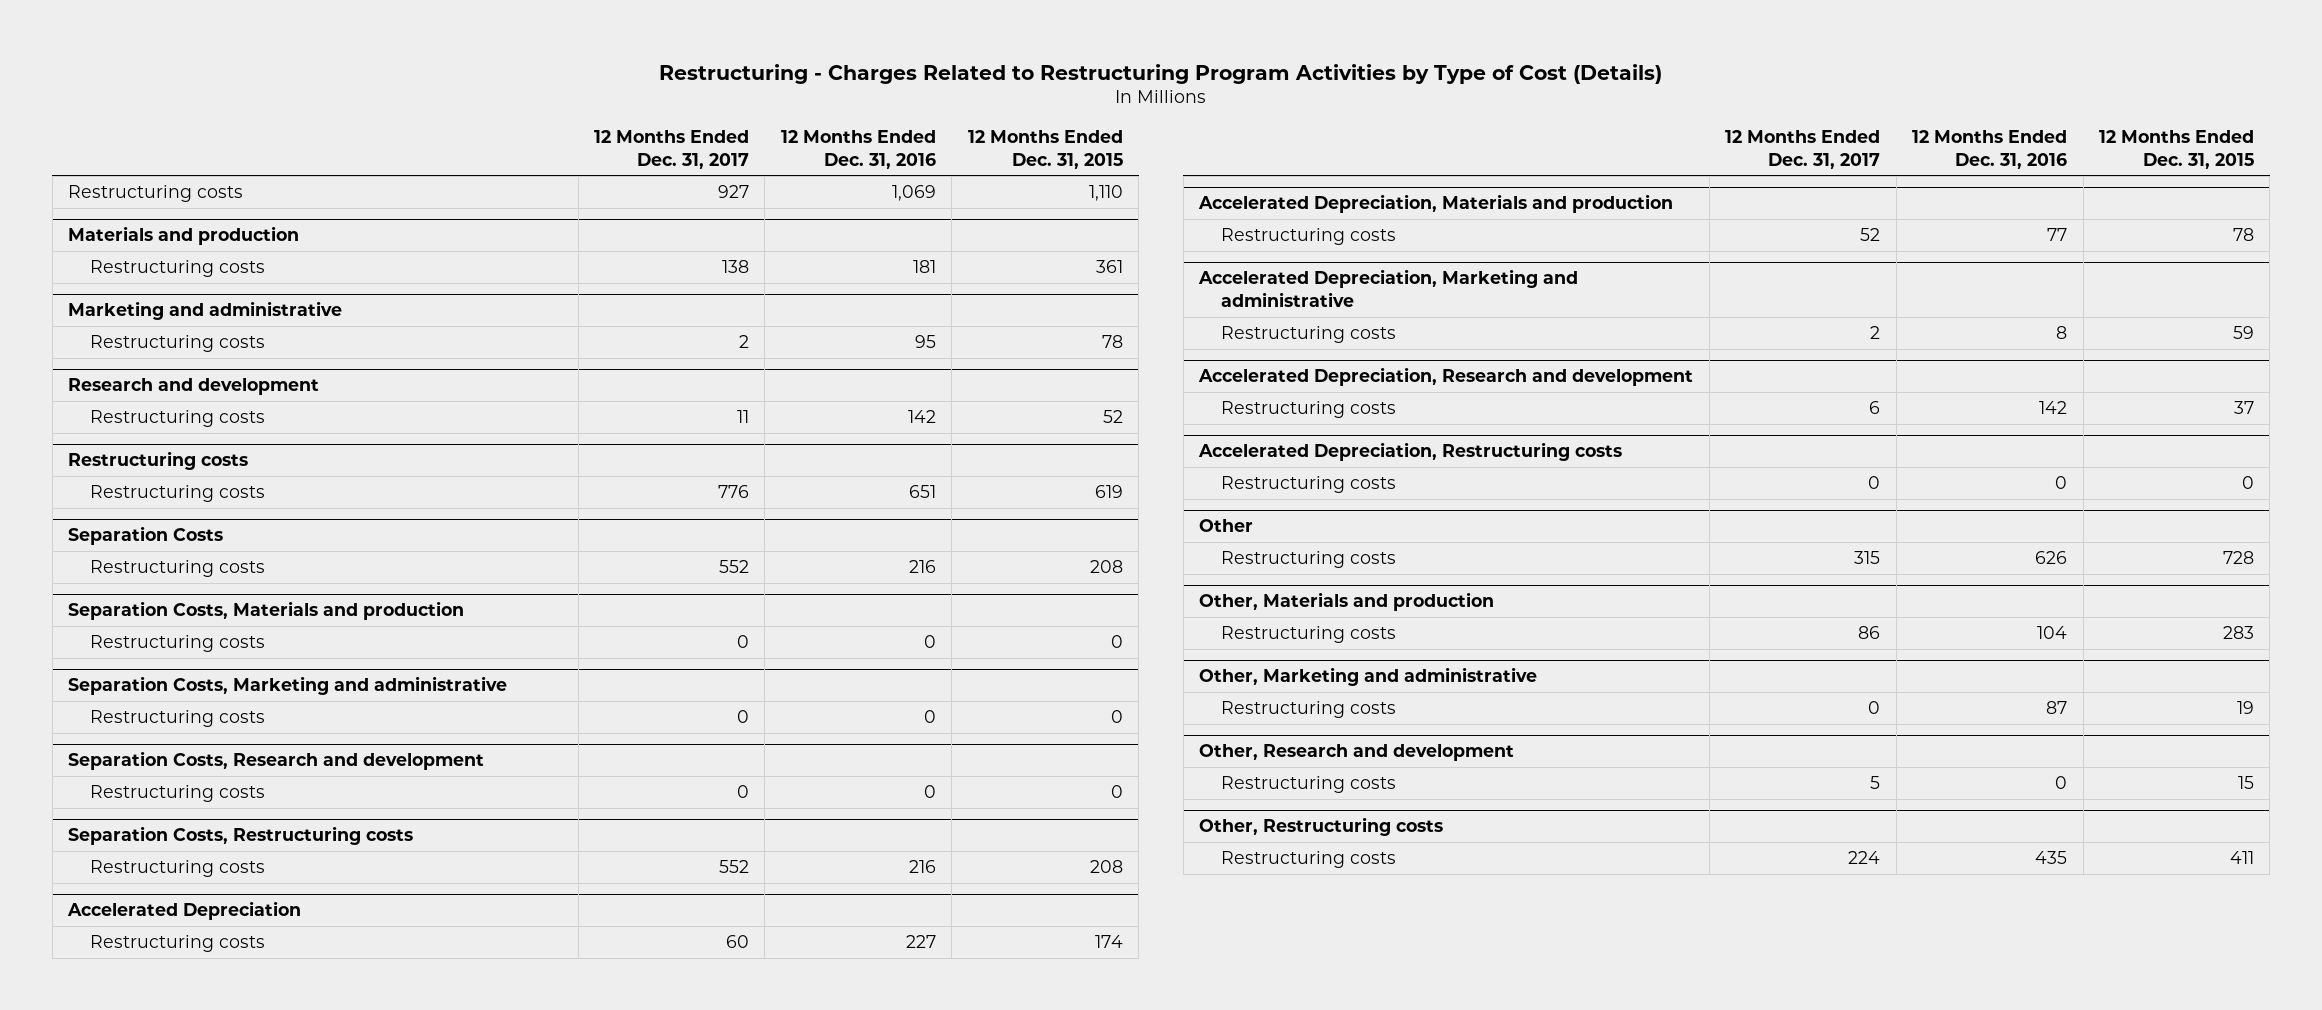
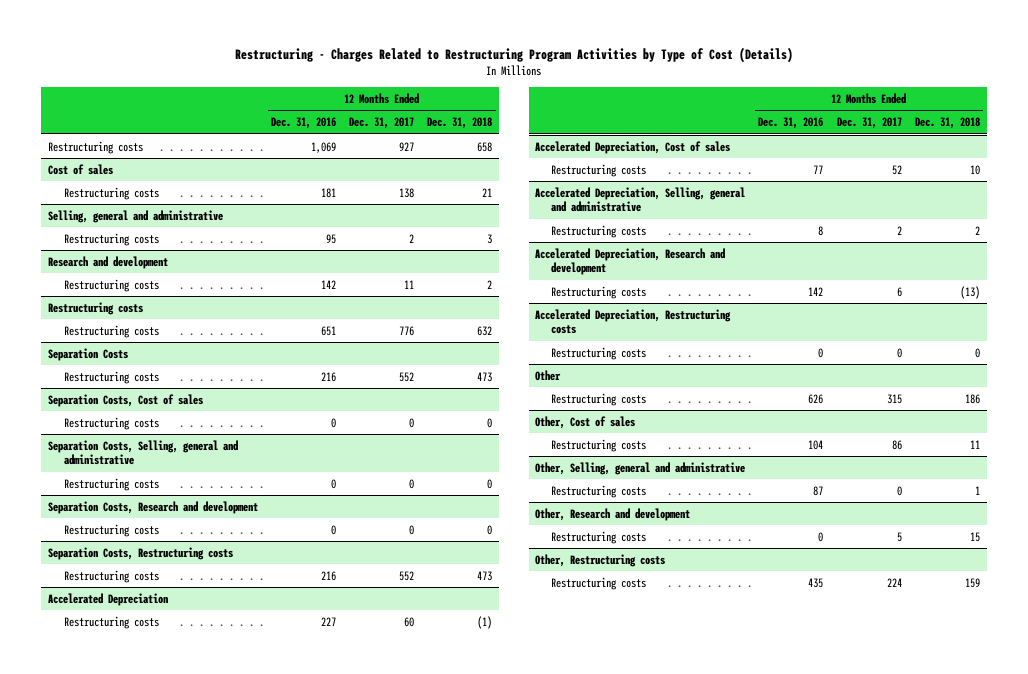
- | 12 Months Ended Dec. 31, 2017 | 12 Months Ended Dec. 31, 2016 | 12 Months Ended Dec. 31, 2015
+ | 12 Months Ended Dec. 31, 2016 | 12 Months Ended Dec. 31, 2017 | 12 Months Ended Dec. 31, 2018
- Materials and production
+ Cost of sales
- Marketing and administrative
+ Selling, general and administrative
- Separation Costs, Materials and production
+ Separation Costs, Cost of sales
- Separation Costs, Marketing and administrative
+ Separation Costs, Selling, general and administrative
- Accelerated Depreciation, Materials and production
+ Accelerated Depreciation, Cost of sales
- Accelerated Depreciation, Marketing and administrative
+ Accelerated Depreciation, Selling, general and administrative
- Other, Materials and production
+ Other, Cost of sales
- Other, Marketing and administrative
+ Other, Selling, general and administrative

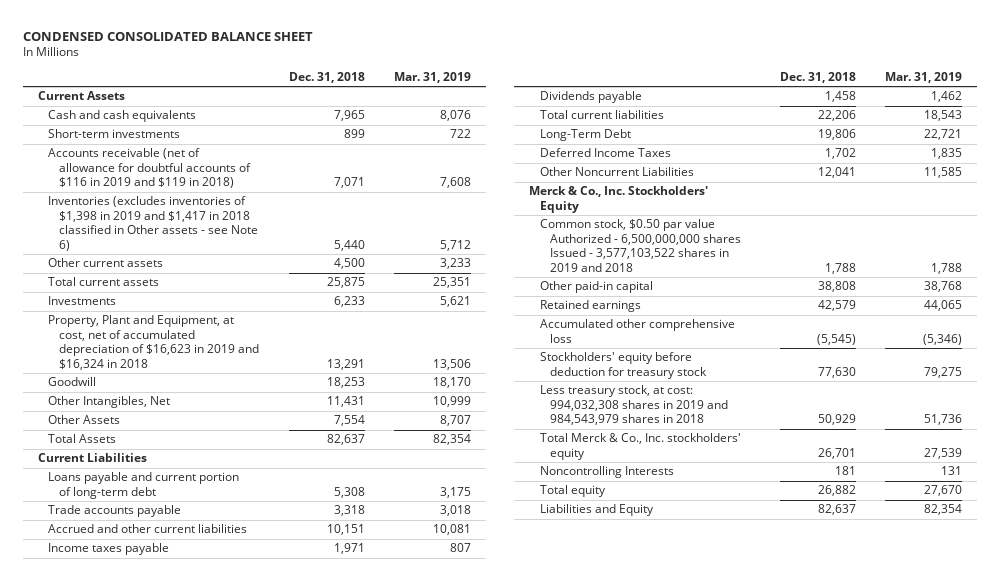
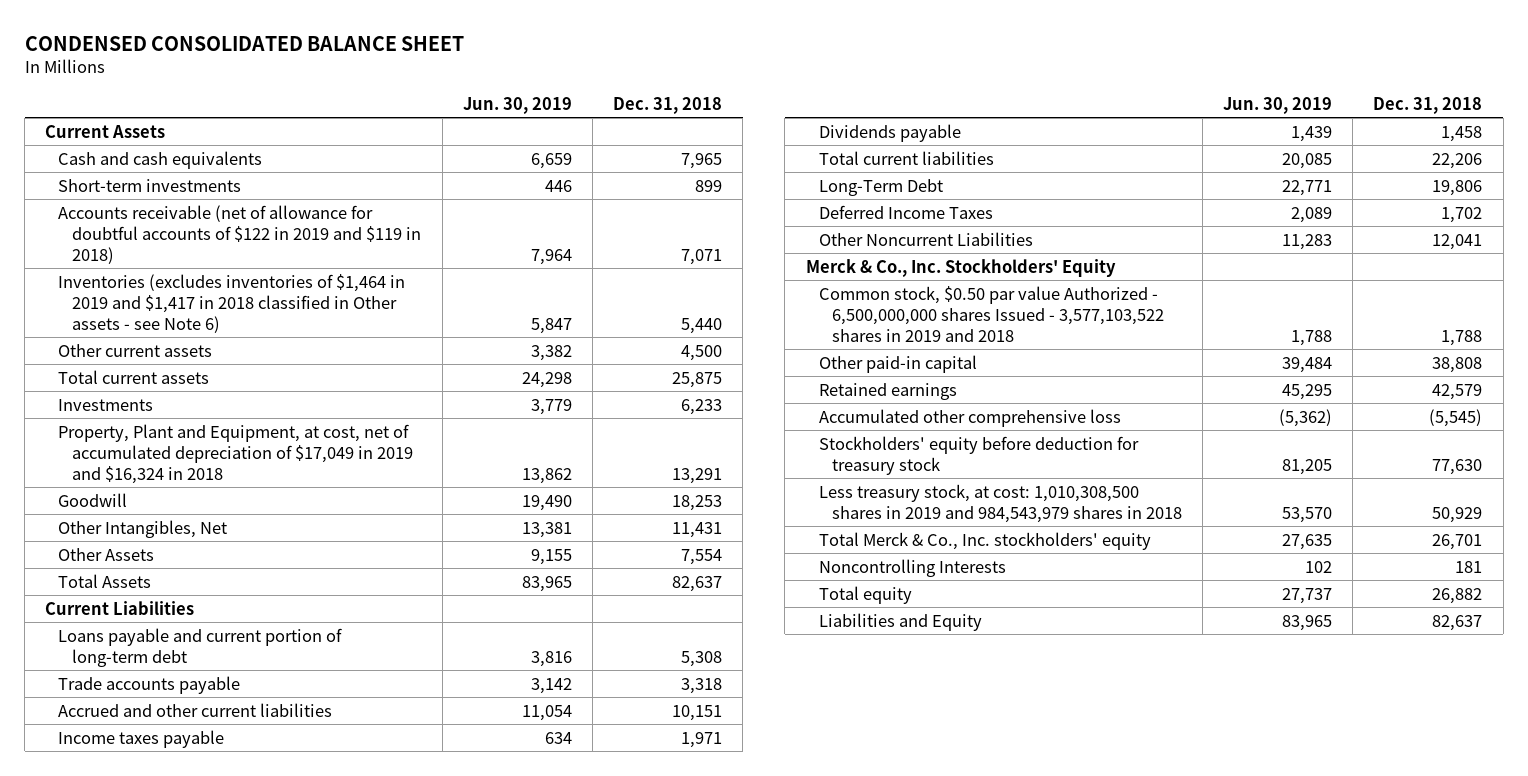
- | Dec. 31, 2018 | Mar. 31, 2019
+ | Jun. 30, 2019 | Dec. 31, 2018
- Accounts receivable (net of allowance for doubtful accounts of $116 in 2019 and $119 in 2018) | 7,071 | 7,608
- Inventories (excludes inventories of $1,398 in 2019 and $1,417 in 2018 classified in Other assets - see Note 6) | 5,440 | 5,712
+ Accounts receivable (net of allowance for doubtful accounts of $122 in 2019 and $119 in 2018) | 7,964 | 7,071
+ Inventories (excludes inventories of $1,464 in 2019 and $1,417 in 2018 classified in Other assets - see Note 6) | 5,847 | 5,440
- Property, Plant and Equipment, at cost, net of accumulated depreciation of $16,623 in 2019 and $16,324 in 2018 | 13,291 | 13,506
+ Property, Plant and Equipment, at cost, net of accumulated depreciation of $17,049 in 2019 and $16,324 in 2018 | 13,862 | 13,291
- Less treasury stock, at cost: 994,032,308 shares in 2019 and 984,543,979 shares in 2018 | 50,929 | 51,736
+ Less treasury stock, at cost: 1,010,308,500 shares in 2019 and 984,543,979 shares in 2018 | 53,570 | 50,929

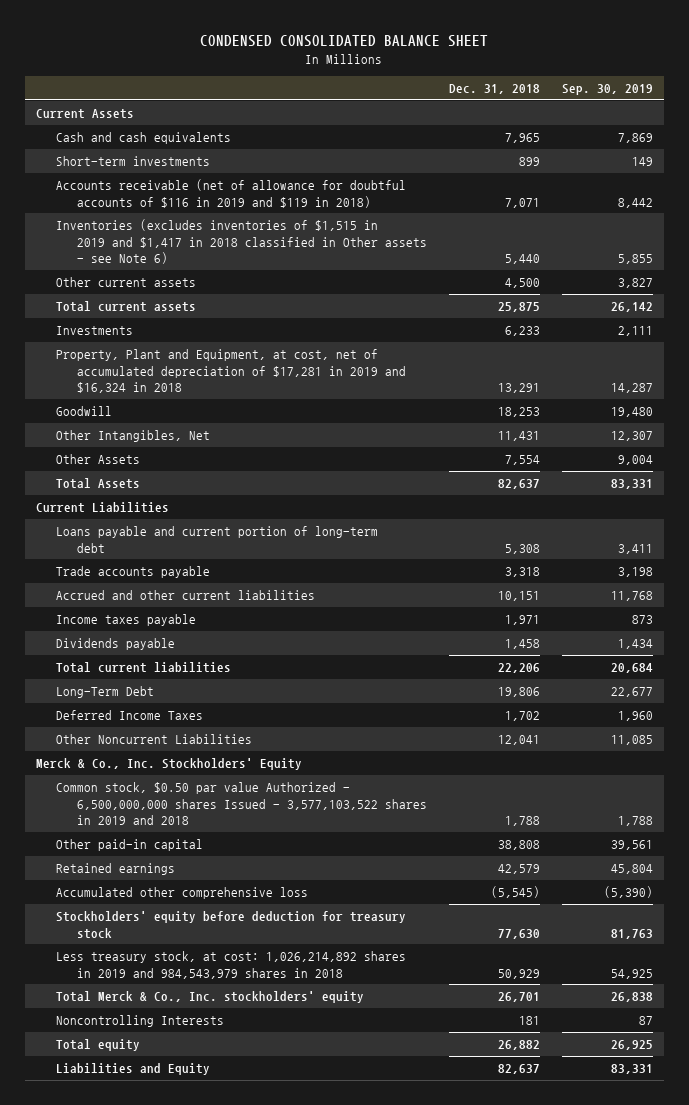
- | Jun. 30, 2019 | Dec. 31, 2018
+ | Dec. 31, 2018 | Sep. 30, 2019
- Accounts receivable (net of allowance for doubtful accounts of $122 in 2019 and $119 in 2018) | 7,964 | 7,071
- Inventories (excludes inventories of $1,464 in 2019 and $1,417 in 2018 classified in Other assets - see Note 6) | 5,847 | 5,440
+ Accounts receivable (net of allowance for doubtful accounts of $116 in 2019 and $119 in 2018) | 7,071 | 8,442
+ Inventories (excludes inventories of $1,515 in 2019 and $1,417 in 2018 classified in Other assets - see Note 6) | 5,440 | 5,855
- Property, Plant and Equipment, at cost, net of accumulated depreciation of $17,049 in 2019 and $16,324 in 2018 | 13,862 | 13,291
+ Property, Plant and Equipment, at cost, net of accumulated depreciation of $17,281 in 2019 and $16,324 in 2018 | 13,291 | 14,287
- Less treasury stock, at cost: 1,010,308,500 shares in 2019 and 984,543,979 shares in 2018 | 53,570 | 50,929
+ Less treasury stock, at cost: 1,026,214,892 shares in 2019 and 984,543,979 shares in 2018 | 50,929 | 54,925

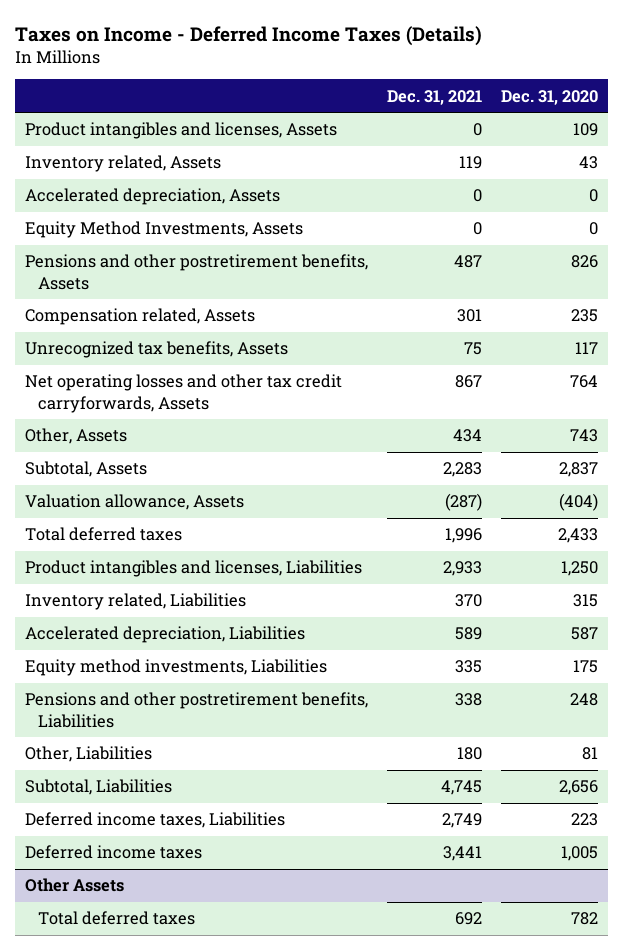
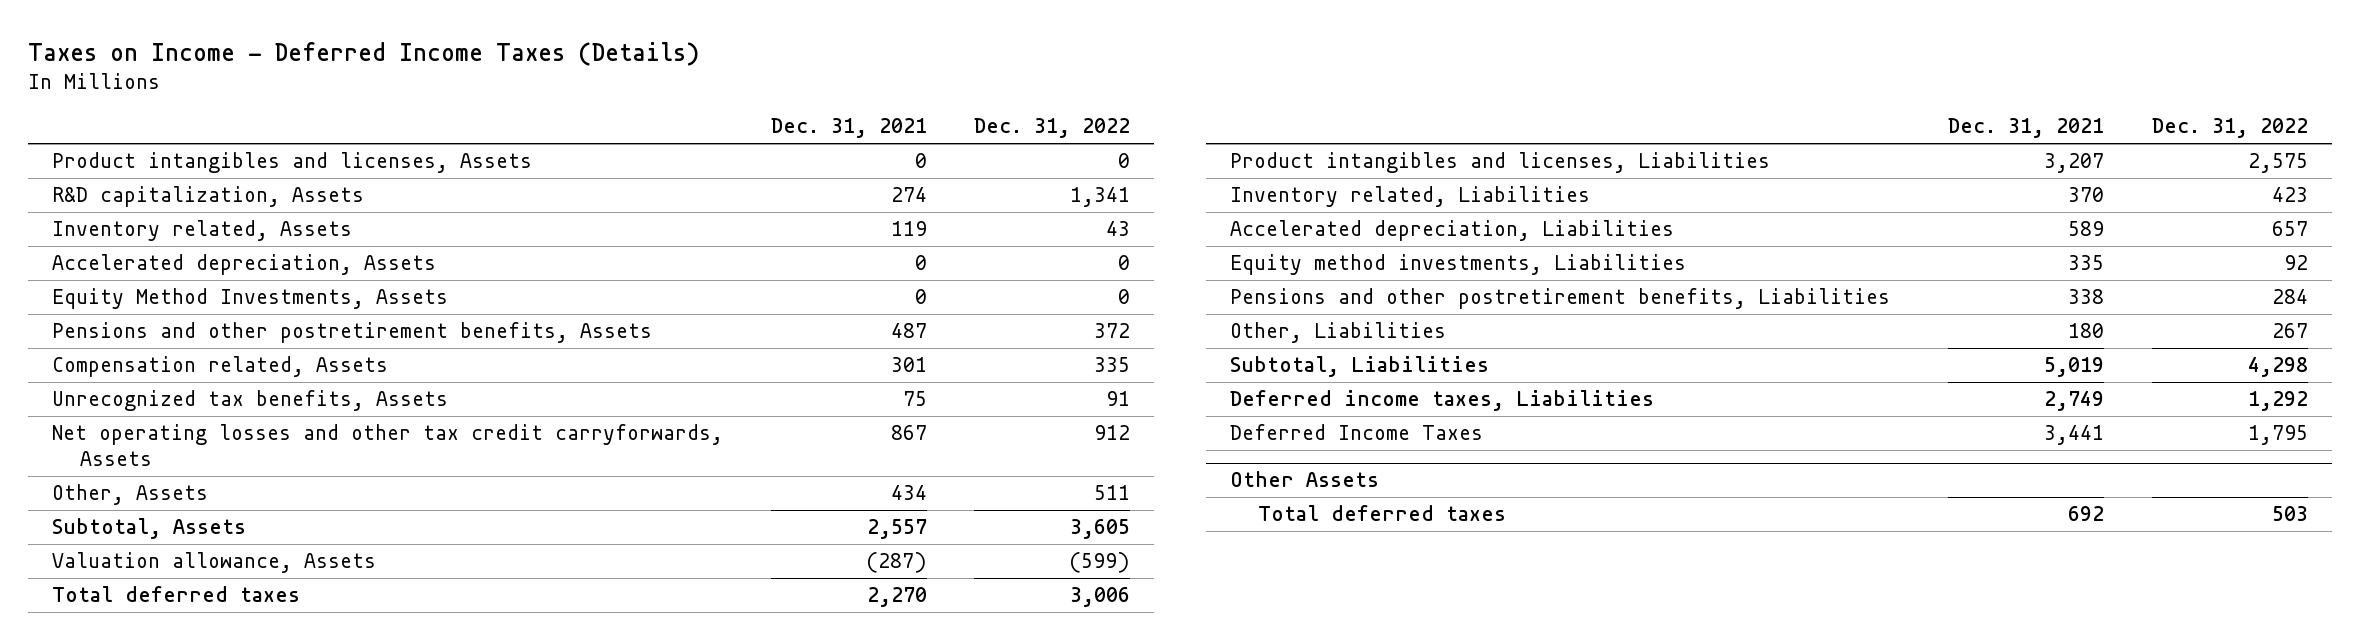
- | Dec. 31, 2021 | Dec. 31, 2020
+ | Dec. 31, 2021 | Dec. 31, 2022
+ R&D capitalization, Assets | 274 | 1,341
- Subtotal, Assets | 2,283 | 2,837
+ Subtotal, Assets | 2,557 | 3,605
- Total deferred taxes | 1,996 | 2,433
- Product intangibles and licenses, Liabilities | 2,933 | 1,250
+ Total deferred taxes | 2,270 | 3,006
+ Product intangibles and licenses, Liabilities | 3,207 | 2,575
- Subtotal, Liabilities | 4,745 | 2,656
+ Subtotal, Liabilities | 5,019 | 4,298
- Deferred income taxes | 3,441 | 1,005
+ Deferred Income Taxes | 3,441 | 1,795

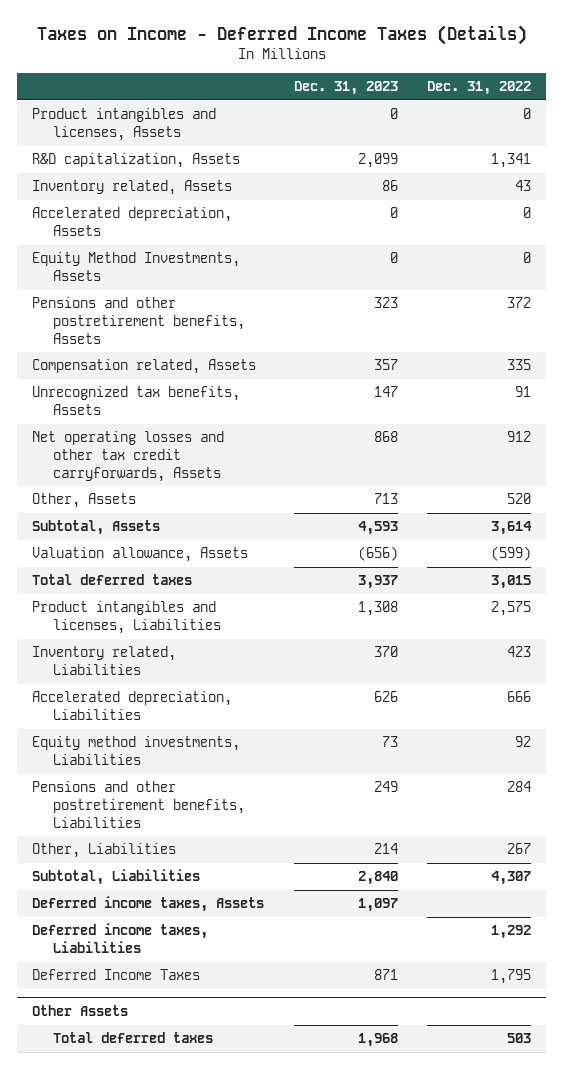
- | Dec. 31, 2021 | Dec. 31, 2022
+ | Dec. 31, 2023 | Dec. 31, 2022
- Other, Assets | 434 | 511
- Subtotal, Assets | 2,557 | 3,605
+ Other, Assets | 713 | 520
+ Subtotal, Assets | 4,593 | 3,614
- Total deferred taxes | 2,270 | 3,006
+ Total deferred taxes | 3,937 | 3,015
- Accelerated depreciation, Liabilities | 589 | 657
+ Accelerated depreciation, Liabilities | 626 | 666
- Subtotal, Liabilities | 5,019 | 4,298
+ Subtotal, Liabilities | 2,840 | 4,307
+ Deferred income taxes, Assets | 1,097 |

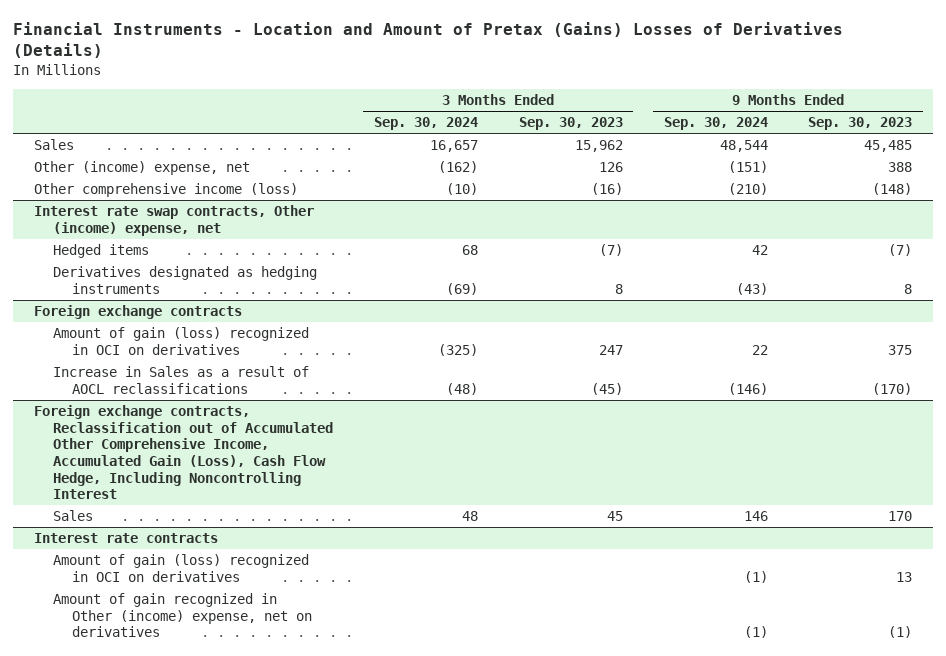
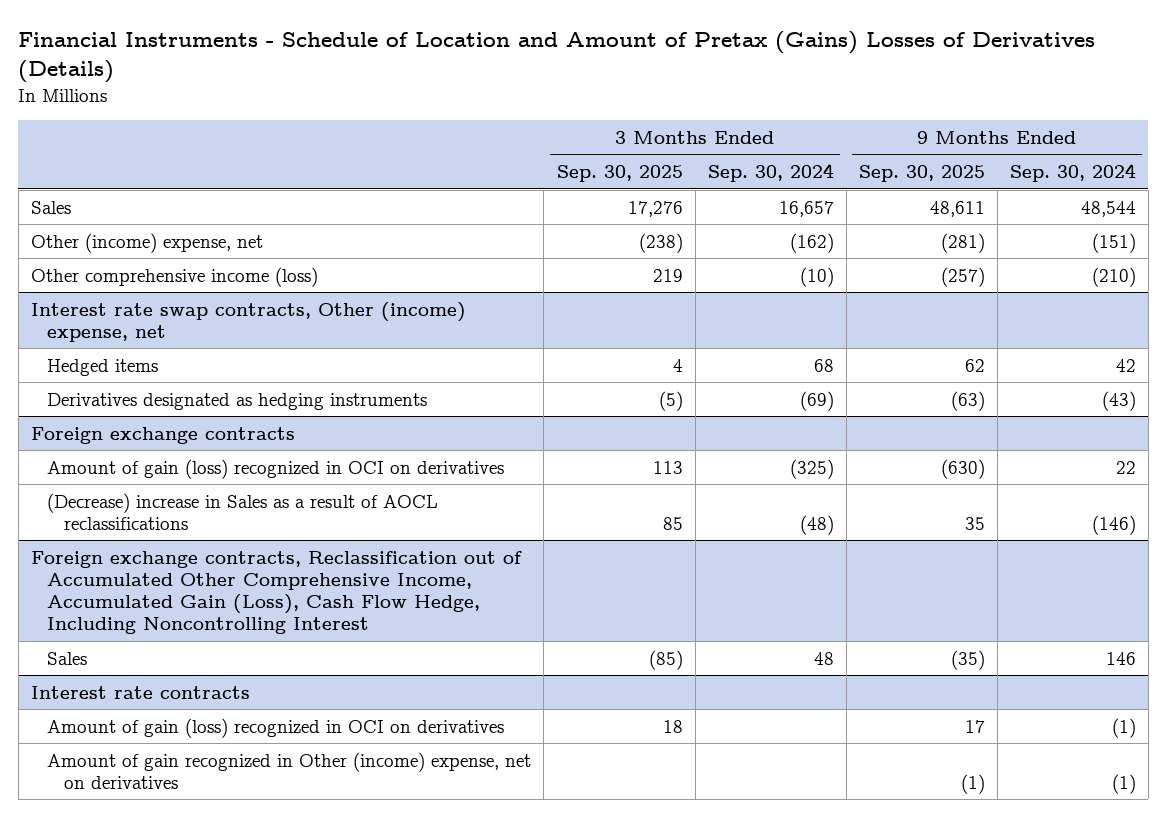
- Financial Instruments - Location and Amount of Pretax (Gains) Losses of Derivatives (Details)
+ Financial Instruments - Schedule of Location and Amount of Pretax (Gains) Losses of Derivatives (Details)
- | 3 Months Ended Sep. 30, 2024 | 3 Months Ended Sep. 30, 2023 | 9 Months Ended Sep. 30, 2024 | 9 Months Ended Sep. 30, 2023
+ | 3 Months Ended Sep. 30, 2025 | 3 Months Ended Sep. 30, 2024 | 9 Months Ended Sep. 30, 2025 | 9 Months Ended Sep. 30, 2024
@ Foreign exchange contracts
- Increase in Sales as a result of AOCL reclassifications | (48) | (45) | (146) | (170)
+ (Decrease) increase in Sales as a result of AOCL reclassifications | 85 | (48) | 35 | (146)

